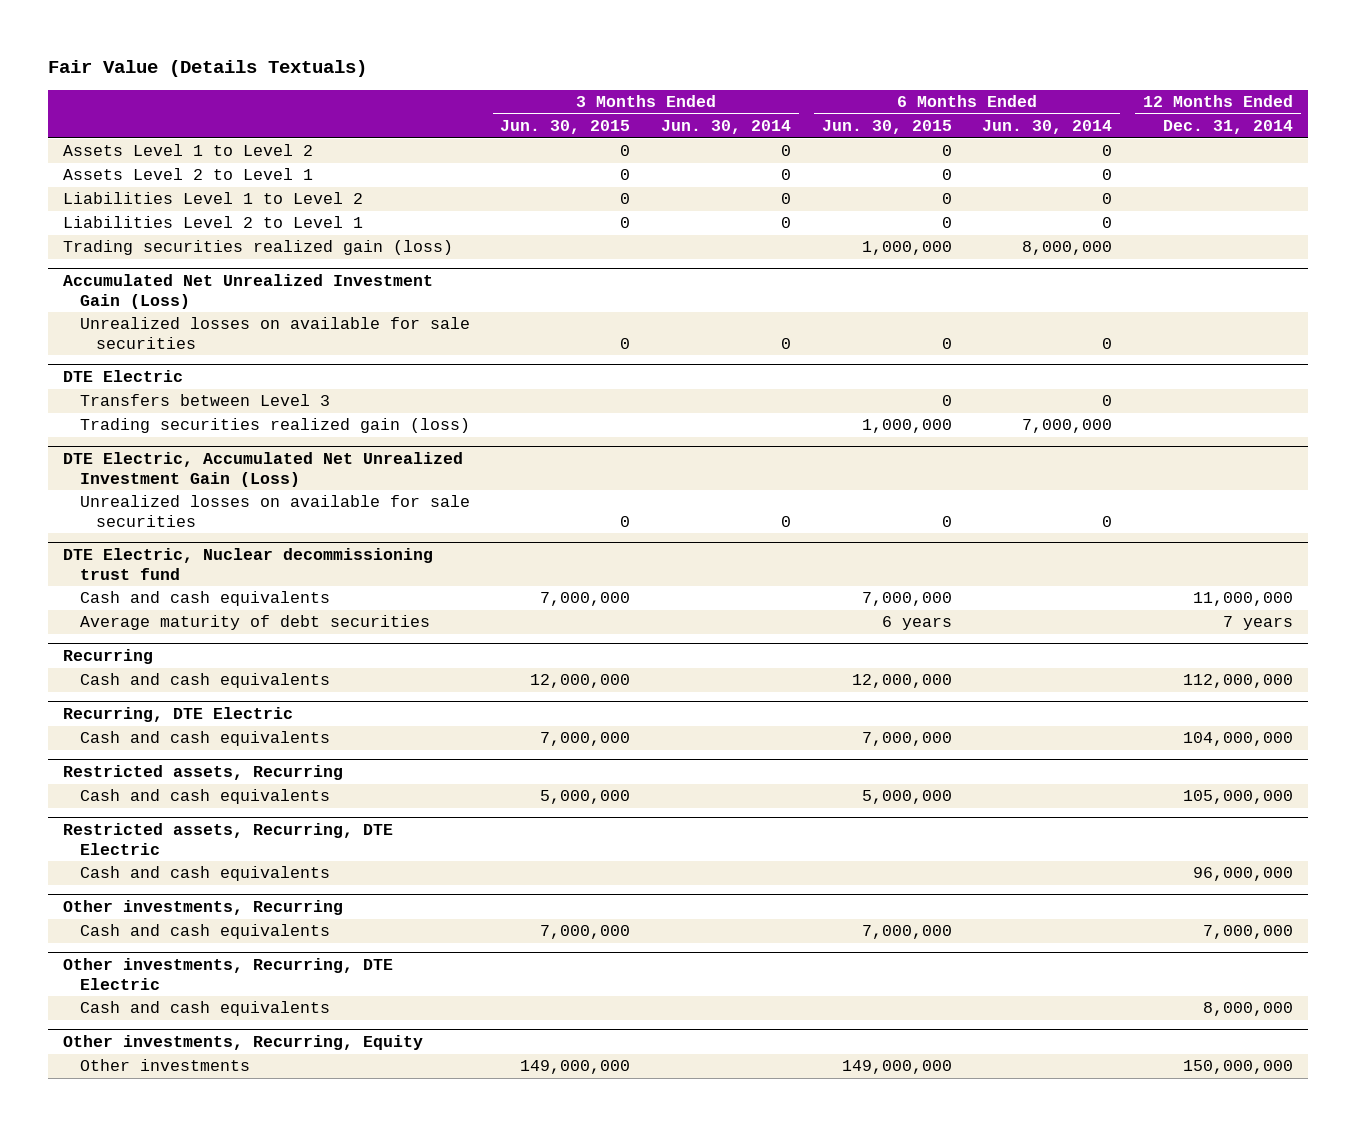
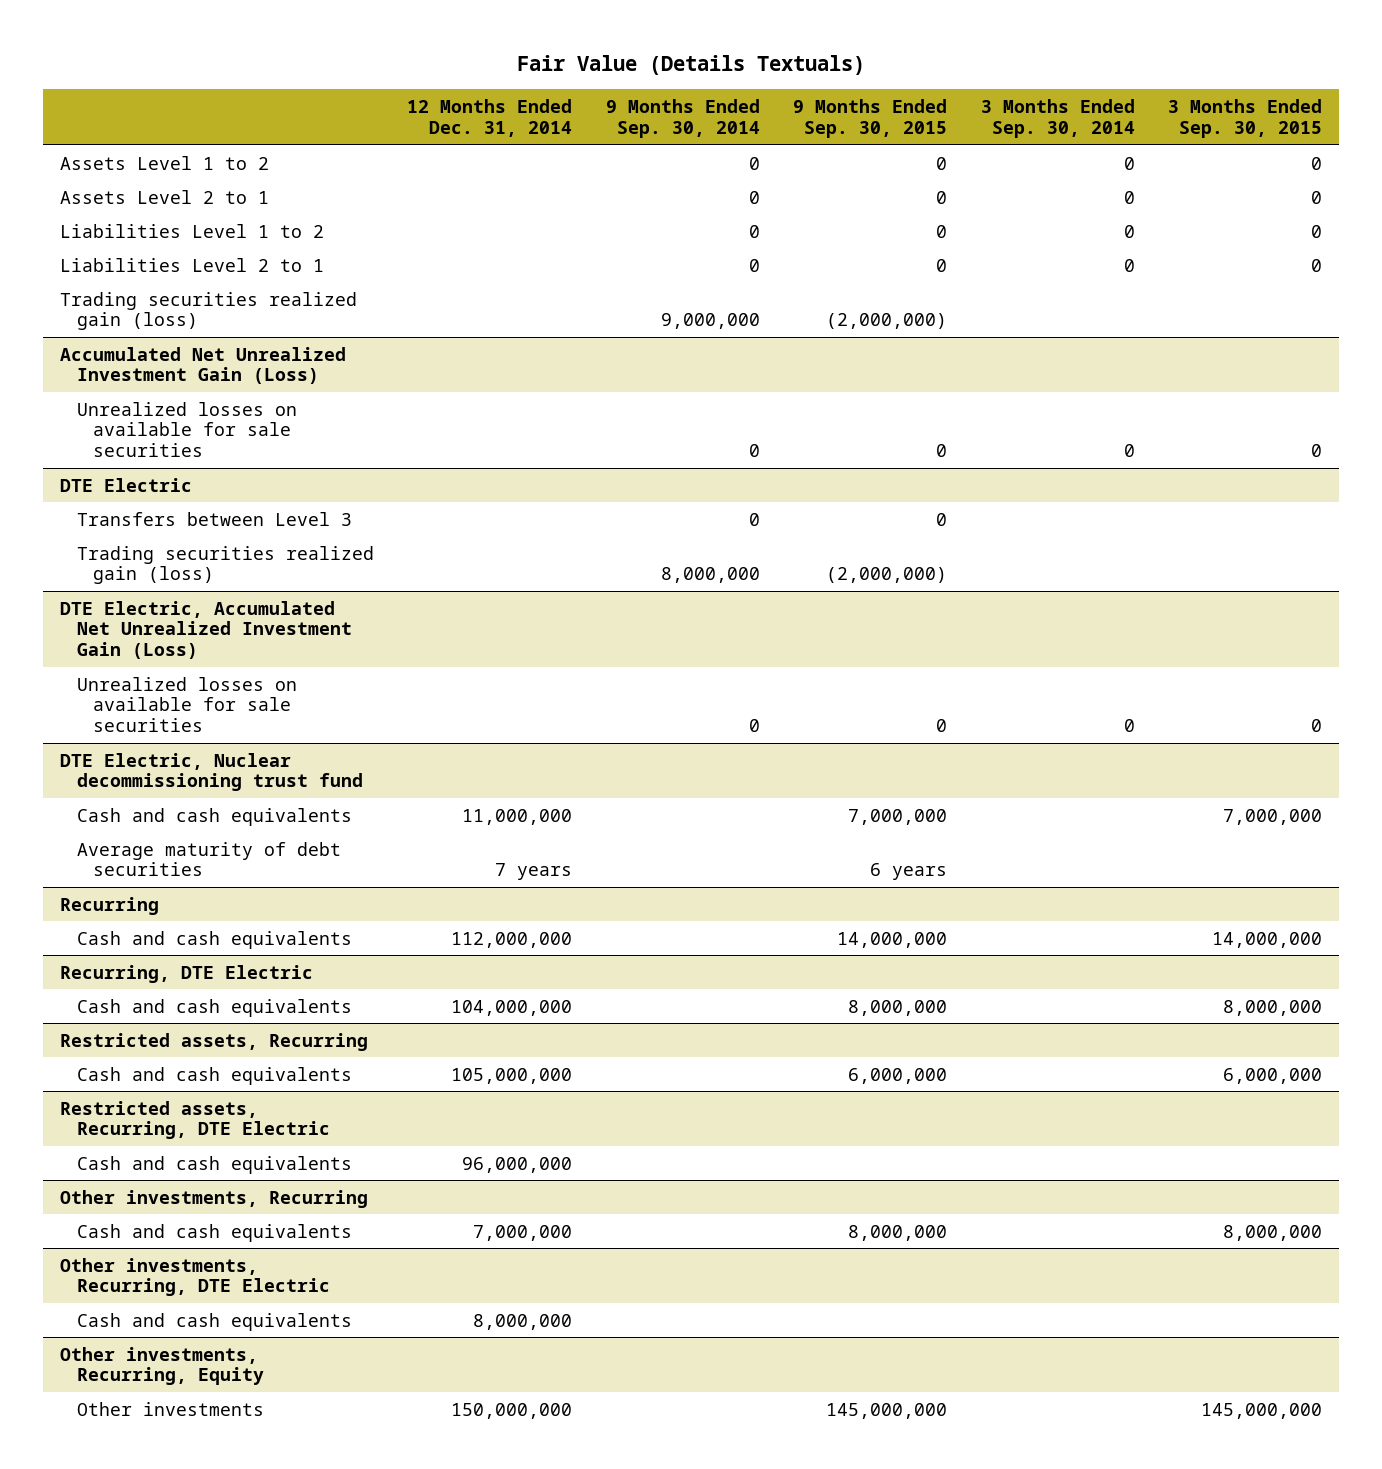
- | 3 Months Ended Jun. 30, 2015 | 3 Months Ended Jun. 30, 2014 | 6 Months Ended Jun. 30, 2015 | 6 Months Ended Jun. 30, 2014 | 12 Months Ended Dec. 31, 2014
+ | 12 Months Ended Dec. 31, 2014 | 9 Months Ended Sep. 30, 2014 | 9 Months Ended Sep. 30, 2015 | 3 Months Ended Sep. 30, 2014 | 3 Months Ended Sep. 30, 2015
- Assets Level 1 to Level 2 | 0 | 0 | 0 | 0 |
- Assets Level 2 to Level 1 | 0 | 0 | 0 | 0 |
- Liabilities Level 1 to Level 2 | 0 | 0 | 0 | 0 |
- Liabilities Level 2 to Level 1 | 0 | 0 | 0 | 0 |
+ Assets Level 1 to 2 | | 0 | 0 | 0 | 0
+ Assets Level 2 to 1 | | 0 | 0 | 0 | 0
+ Liabilities Level 1 to 2 | | 0 | 0 | 0 | 0
+ Liabilities Level 2 to 1 | | 0 | 0 | 0 | 0

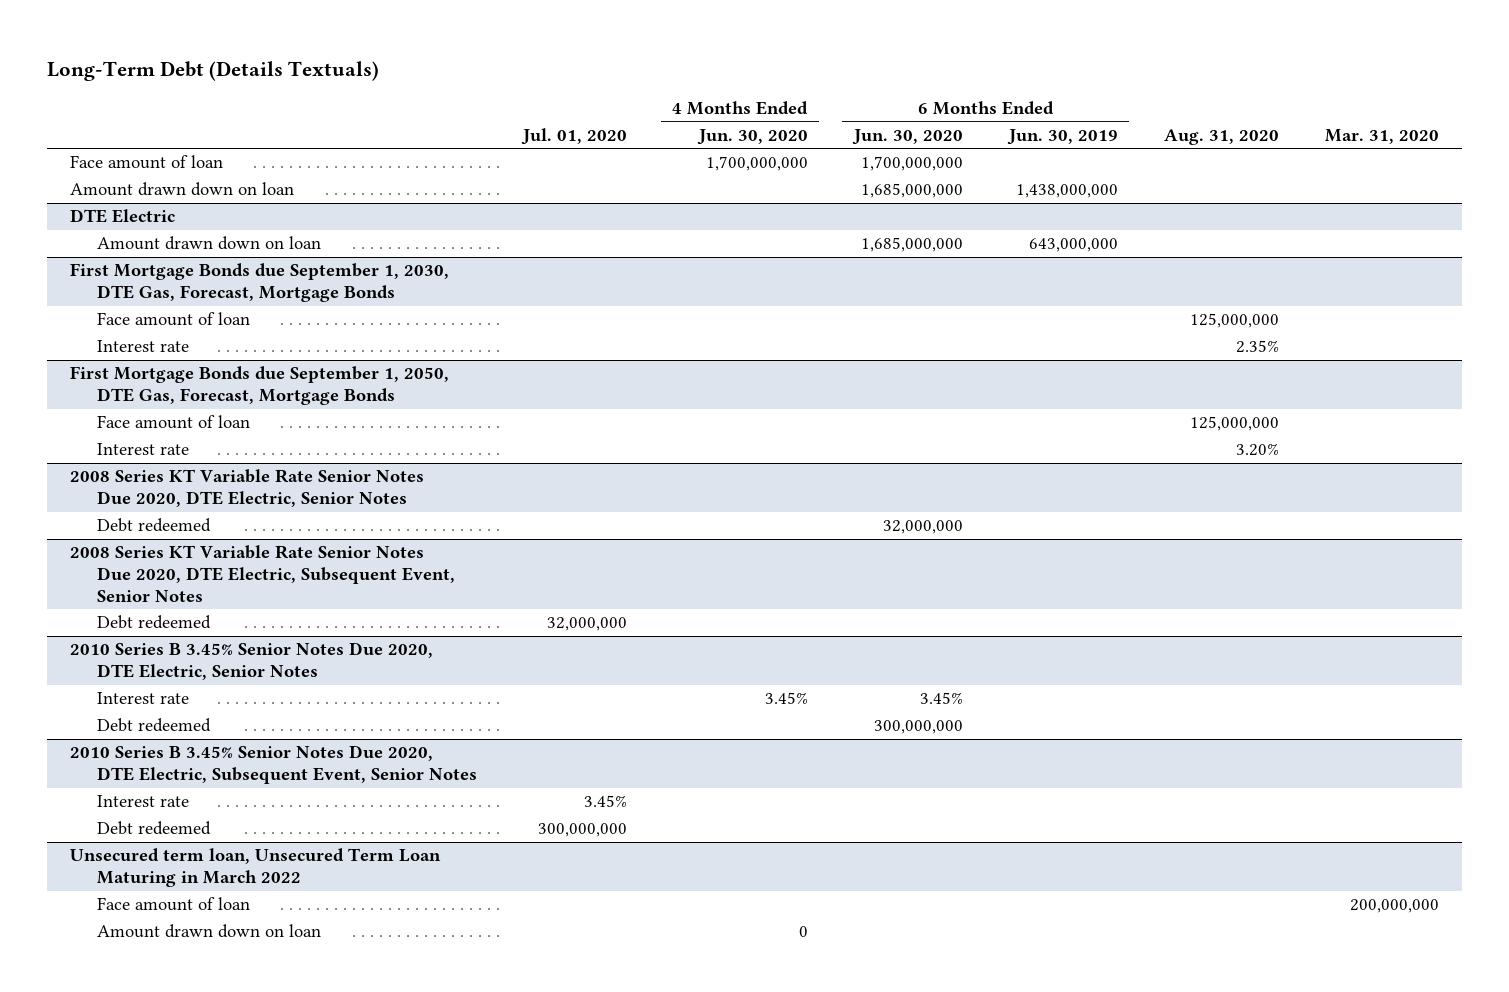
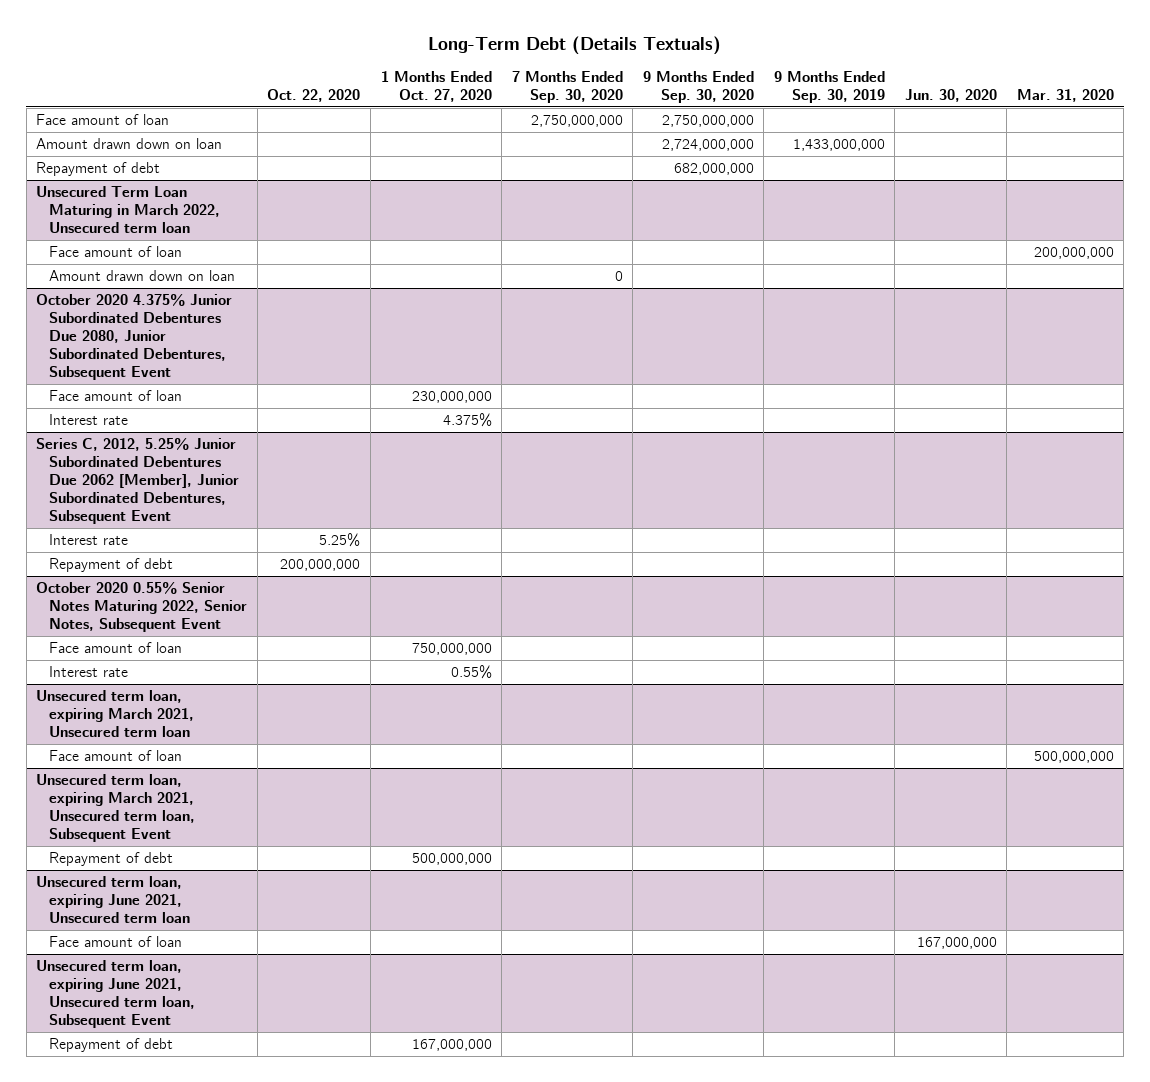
- | Jul. 01, 2020 | 4 Months Ended Jun. 30, 2020 | 6 Months Ended Jun. 30, 2020 | 6 Months Ended Jun. 30, 2019 | Aug. 31, 2020 | Mar. 31, 2020
+ | Oct. 22, 2020 | 1 Months Ended Oct. 27, 2020 | 7 Months Ended Sep. 30, 2020 | 9 Months Ended Sep. 30, 2020 | 9 Months Ended Sep. 30, 2019 | Jun. 30, 2020 | Mar. 31, 2020
- DTE Electric
- Amount drawn down on loan | | | 1,685,000,000 | 643,000,000 | |
- First Mortgage Bonds due September 1, 2030, DTE Gas, Forecast, Mortgage Bonds
- Face amount of loan | | | | | 125,000,000 |
- Interest rate | | | | | 2.35% |
- First Mortgage Bonds due September 1, 2050, DTE Gas, Forecast, Mortgage Bonds
- Face amount of loan | | | | | 125,000,000 |
- Interest rate | | | | | 3.20% |
- 2008 Series KT Variable Rate Senior Notes Due 2020, DTE Electric, Senior Notes
- Debt redeemed | | | 32,000,000 | | |
- 2008 Series KT Variable Rate Senior Notes Due 2020, DTE Electric, Subsequent Event, Senior Notes
- Debt redeemed | 32,000,000 | | | | |
- 2010 Series B 3.45% Senior Notes Due 2020, DTE Electric, Senior Notes
- Interest rate | | 3.45% | 3.45% | | |
- Debt redeemed | | | 300,000,000 | | |
- 2010 Series B 3.45% Senior Notes Due 2020, DTE Electric, Subsequent Event, Senior Notes
- Interest rate | 3.45% | | | | |
- Debt redeemed | 300,000,000 | | | | |
- Unsecured term loan, Unsecured Term Loan Maturing in March 2022
+ Repayment of debt | | | | 682,000,000 | | |
+ Unsecured Term Loan Maturing in March 2022, Unsecured term loan
+ October 2020 4.375% Junior Subordinated Debentures Due 2080, Junior Subordinated Debentures, Subsequent Event
+ Face amount of loan | | 230,000,000 | | | | |
+ Interest rate | | 4.375% | | | | |
+ Series C, 2012, 5.25% Junior Subordinated Debentures Due 2062 [Member], Junior Subordinated Debentures, Subsequent Event
+ Interest rate | 5.25% | | | | | |
+ Repayment of debt | 200,000,000 | | | | | |
+ October 2020 0.55% Senior Notes Maturing 2022, Senior Notes, Subsequent Event
+ Face amount of loan | | 750,000,000 | | | | |
+ Interest rate | | 0.55% | | | | |
+ Unsecured term loan, expiring March 2021, Unsecured term loan
+ Face amount of loan | | | | | | | 500,000,000
+ Unsecured term loan, expiring March 2021, Unsecured term loan, Subsequent Event
+ Repayment of debt | | 500,000,000 | | | | |
+ Unsecured term loan, expiring June 2021, Unsecured term loan
+ Face amount of loan | | | | | | 167,000,000 |
+ Unsecured term loan, expiring June 2021, Unsecured term loan, Subsequent Event
+ Repayment of debt | | 167,000,000 | | | | |

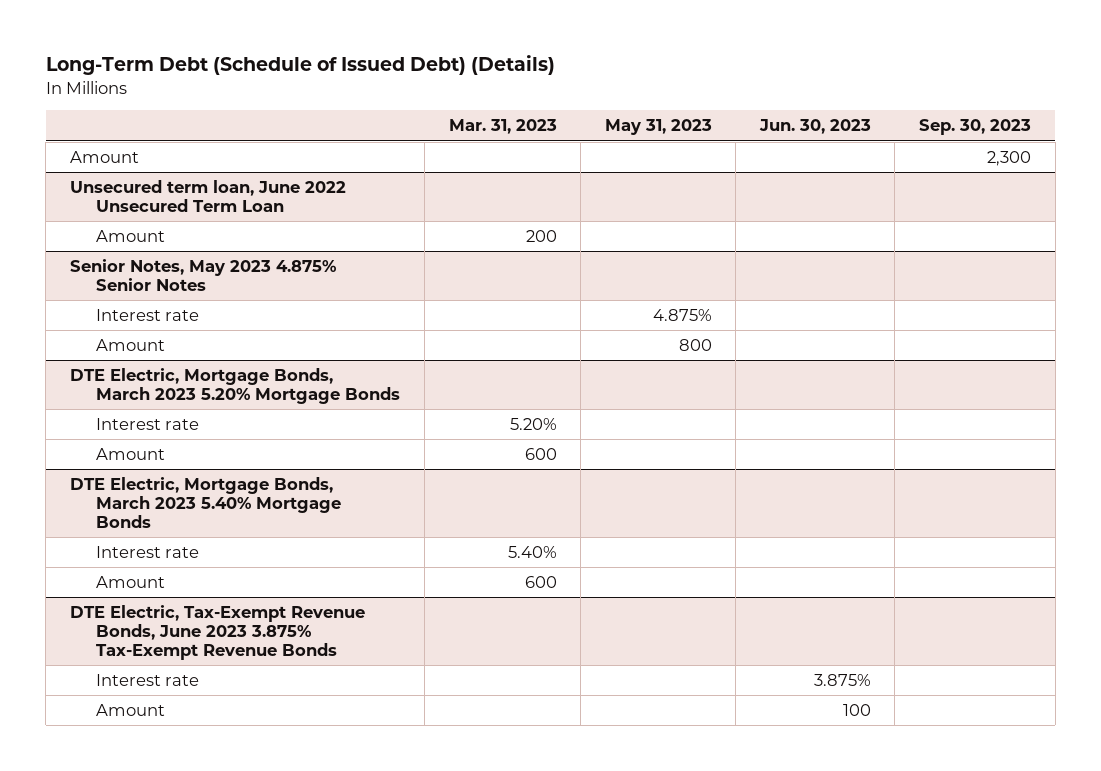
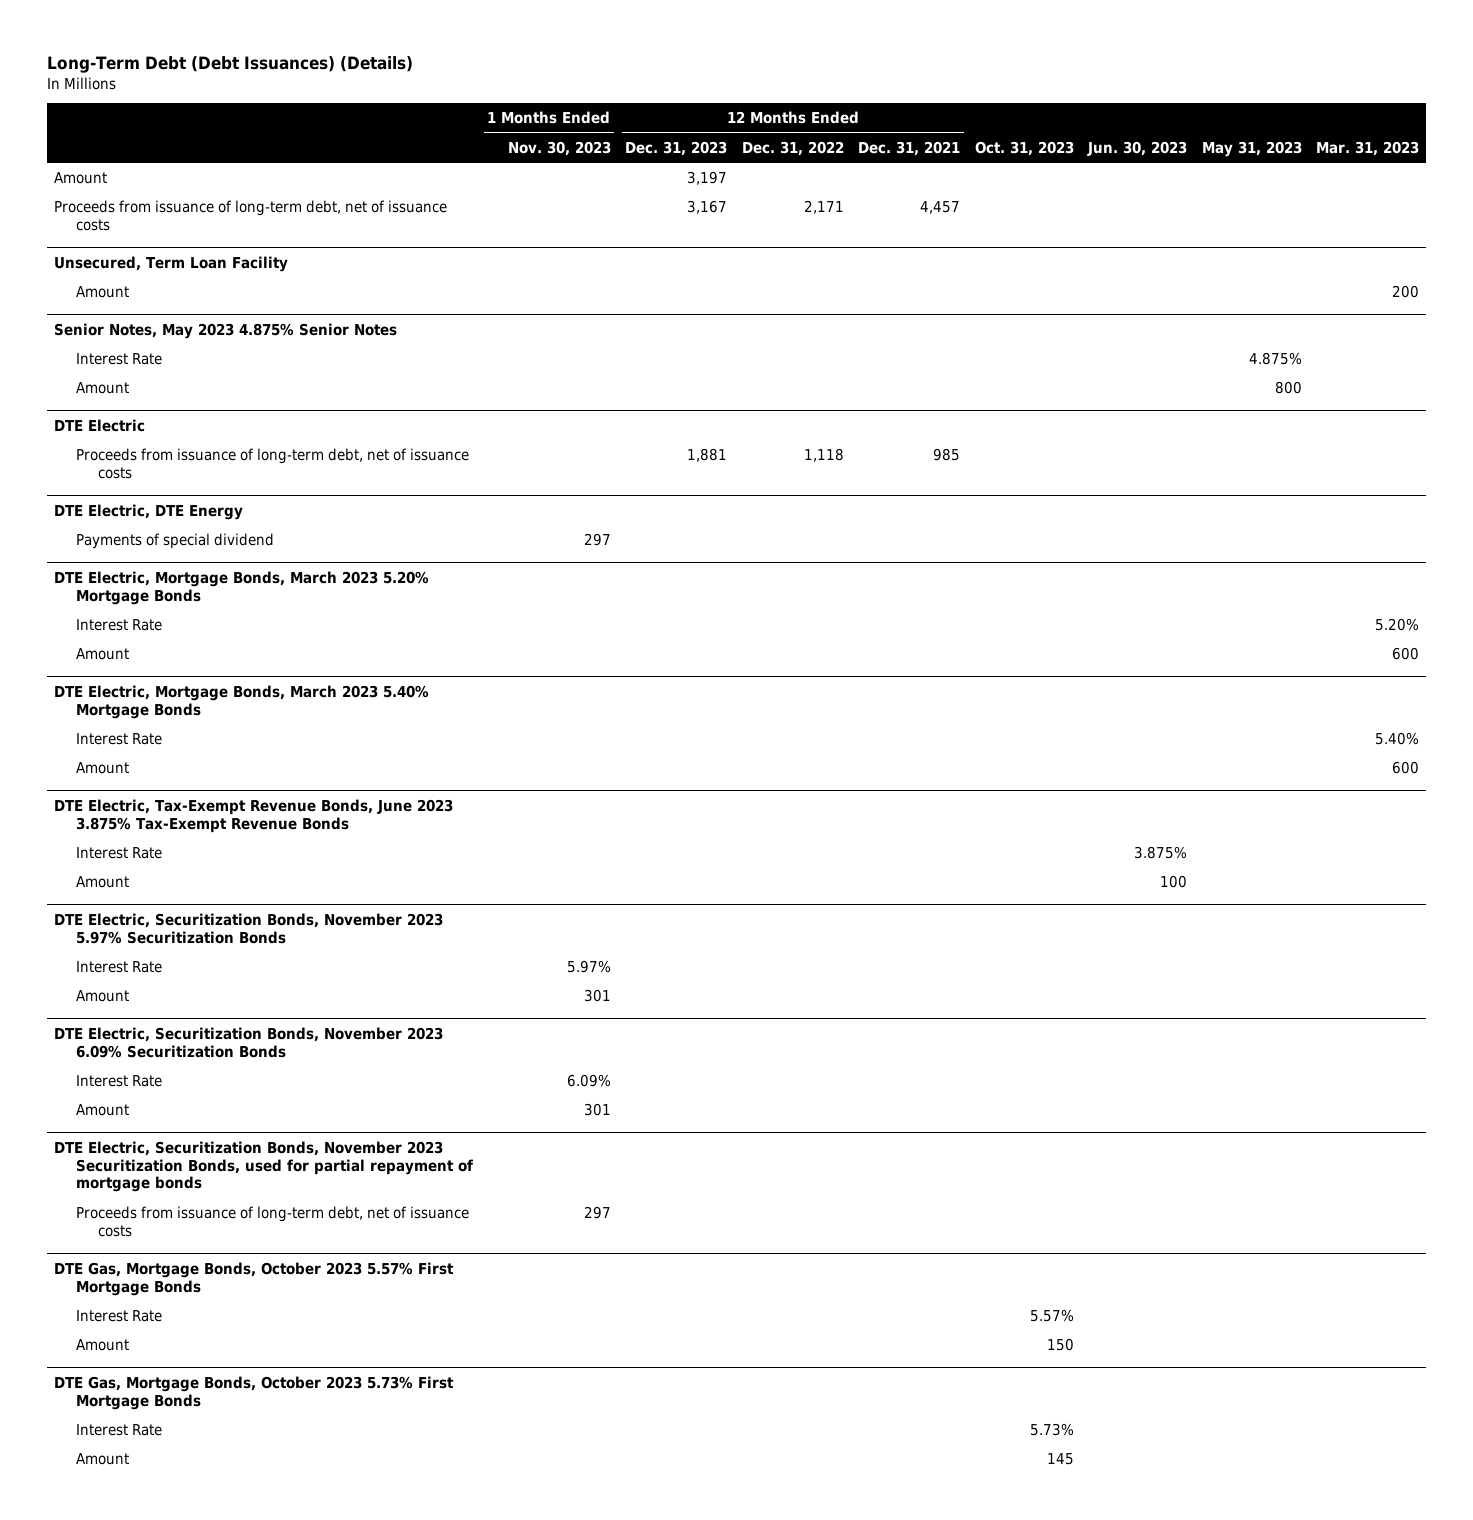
- Long-Term Debt (Schedule of Issued Debt) (Details)
+ Long-Term Debt (Debt Issuances) (Details)
- | Mar. 31, 2023 | May 31, 2023 | Jun. 30, 2023 | Sep. 30, 2023
+ | 1 Months Ended Nov. 30, 2023 | 12 Months Ended Dec. 31, 2023 | 12 Months Ended Dec. 31, 2022 | 12 Months Ended Dec. 31, 2021 | Oct. 31, 2023 | Jun. 30, 2023 | May 31, 2023 | Mar. 31, 2023
- Unsecured term loan, June 2022 Unsecured Term Loan
+ Proceeds from issuance of long-term debt, net of issuance costs | | 3,167 | 2,171 | 4,457 | | | |
+ Unsecured, Term Loan Facility
@ Senior Notes, May 2023 4.875% Senior Notes
- Interest rate | | 4.875% | |
+ Interest Rate | | | | | | | 4.875% |
+ DTE Electric
+ Proceeds from issuance of long-term debt, net of issuance costs | | 1,881 | 1,118 | 985 | | | |
+ DTE Electric, DTE Energy
+ Payments of special dividend | 297 | | | | | | |
@ DTE Electric, Mortgage Bonds, March 2023 5.20% Mortgage Bonds
- Interest rate | 5.20% | | |
+ Interest Rate | | | | | | | | 5.20%
@ DTE Electric, Mortgage Bonds, March 2023 5.40% Mortgage Bonds
- Interest rate | 5.40% | | |
+ Interest Rate | | | | | | | | 5.40%
@ DTE Electric, Tax-Exempt Revenue Bonds, June 2023 3.875% Tax-Exempt Revenue Bonds
- Interest rate | | | 3.875% |
+ Interest Rate | | | | | | 3.875% | |
+ DTE Electric, Securitization Bonds, November 2023 5.97% Securitization Bonds
+ Interest Rate | 5.97% | | | | | | |
+ Amount | 301 | | | | | | |
+ DTE Electric, Securitization Bonds, November 2023 6.09% Securitization Bonds
+ Interest Rate | 6.09% | | | | | | |
+ Amount | 301 | | | | | | |
+ DTE Electric, Securitization Bonds, November 2023 Securitization Bonds, used for partial repayment of mortgage bonds
+ Proceeds from issuance of long-term debt, net of issuance costs | 297 | | | | | | |
+ DTE Gas, Mortgage Bonds, October 2023 5.57% First Mortgage Bonds
+ Interest Rate | | | | | 5.57% | | |
+ Amount | | | | | 150 | | |
+ DTE Gas, Mortgage Bonds, October 2023 5.73% First Mortgage Bonds
+ Interest Rate | | | | | 5.73% | | |
+ Amount | | | | | 145 | | |

